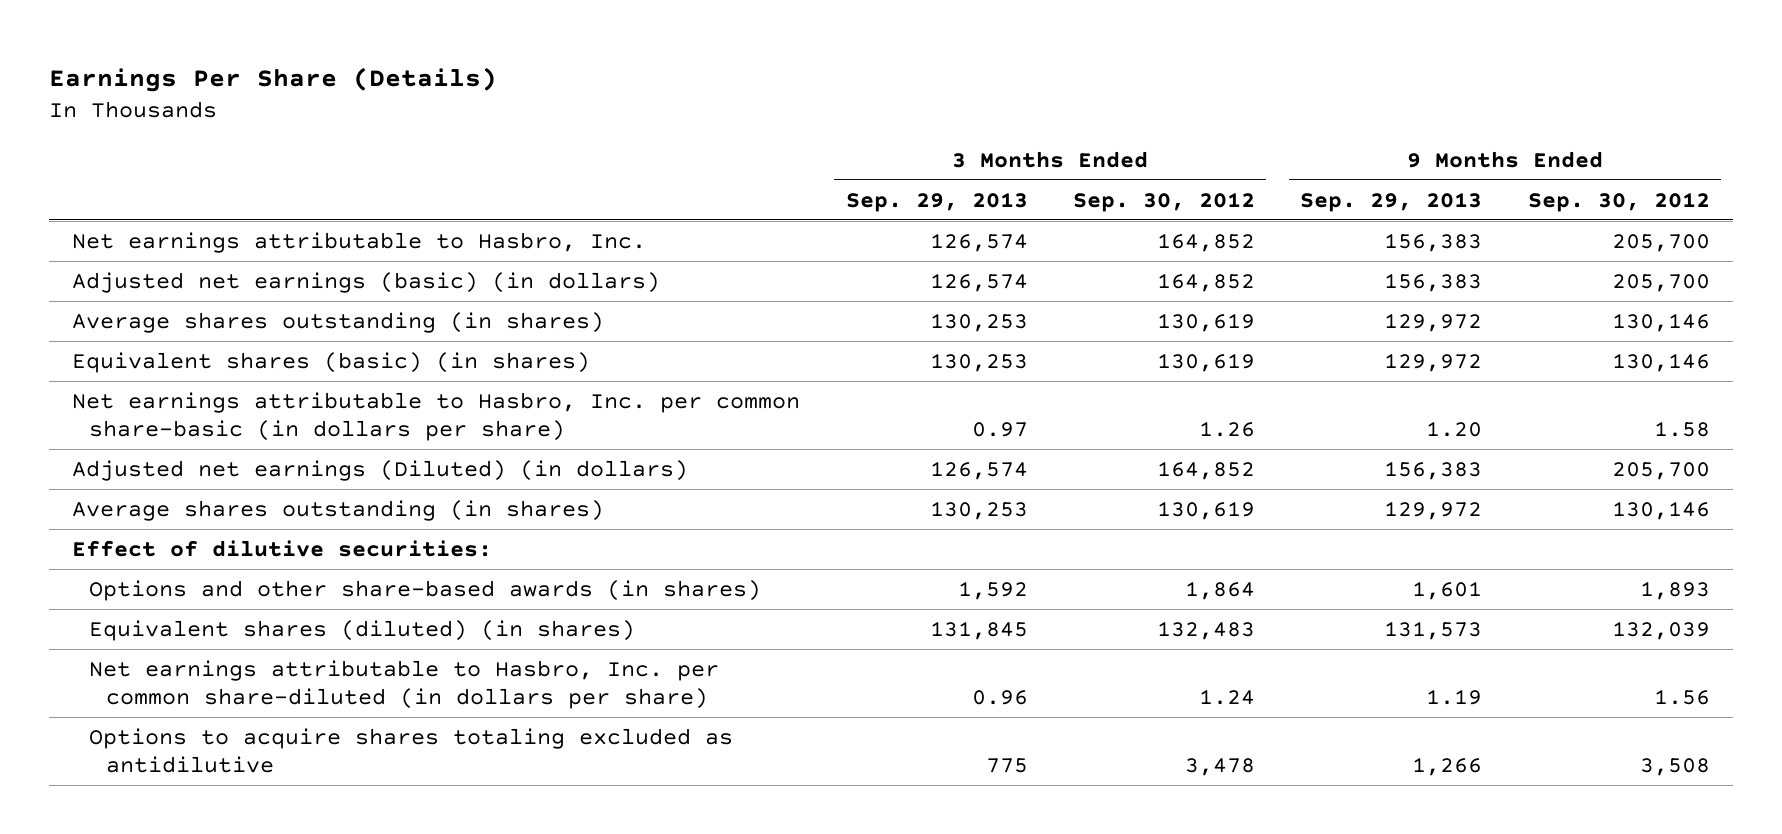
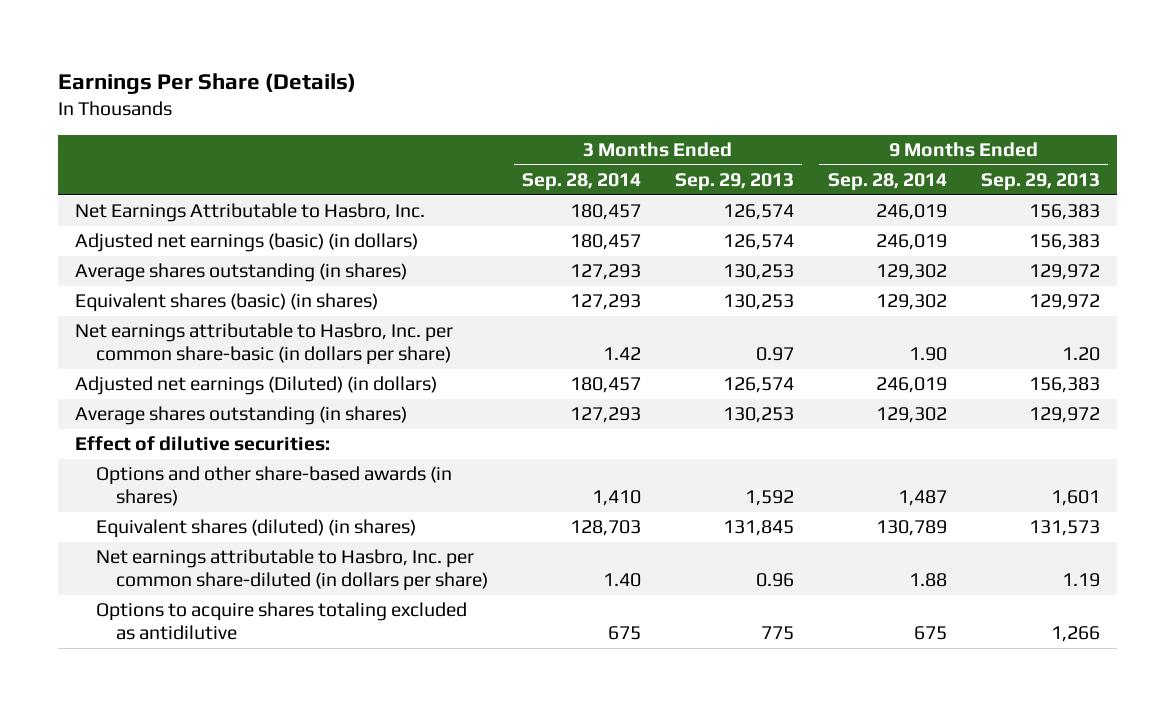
- | 3 Months Ended Sep. 29, 2013 | 3 Months Ended Sep. 30, 2012 | 9 Months Ended Sep. 29, 2013 | 9 Months Ended Sep. 30, 2012
+ | 3 Months Ended Sep. 28, 2014 | 3 Months Ended Sep. 29, 2013 | 9 Months Ended Sep. 28, 2014 | 9 Months Ended Sep. 29, 2013
- Net earnings attributable to Hasbro, Inc. | 126,574 | 164,852 | 156,383 | 205,700
+ Net Earnings Attributable to Hasbro, Inc. | 180,457 | 126,574 | 246,019 | 156,383

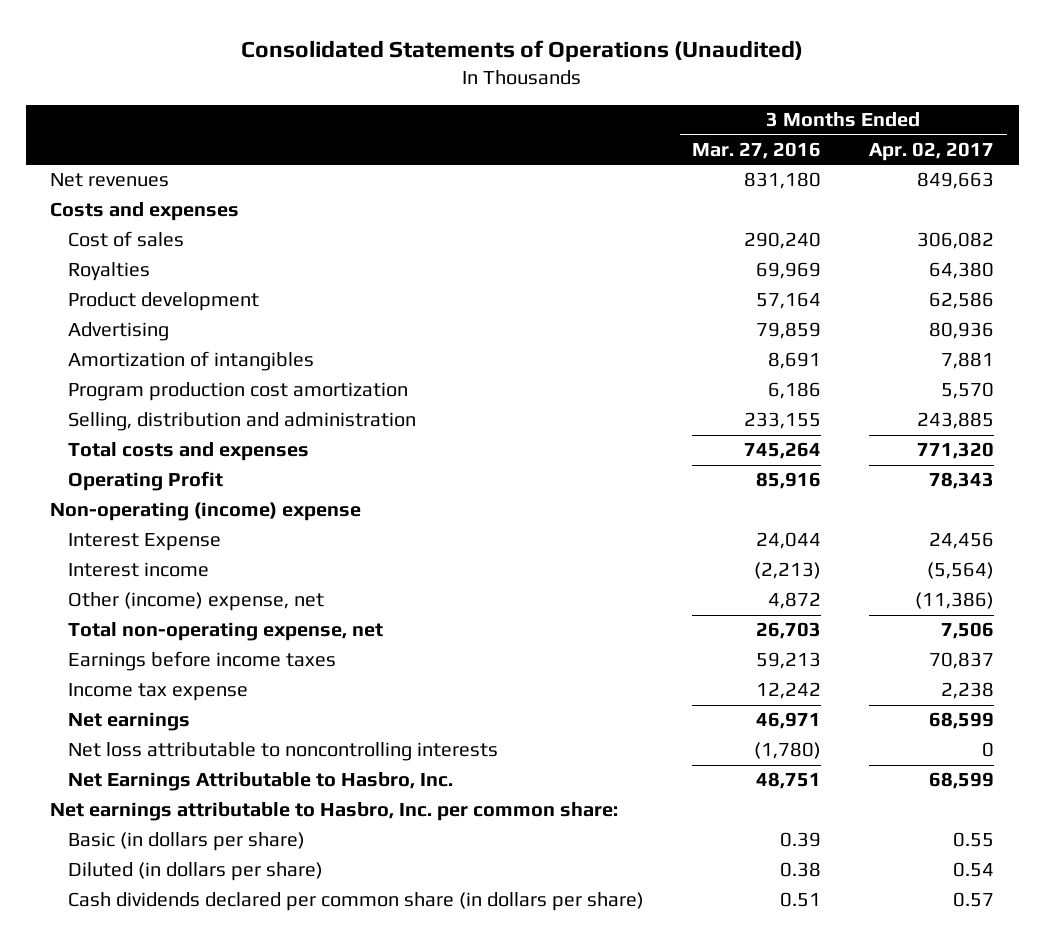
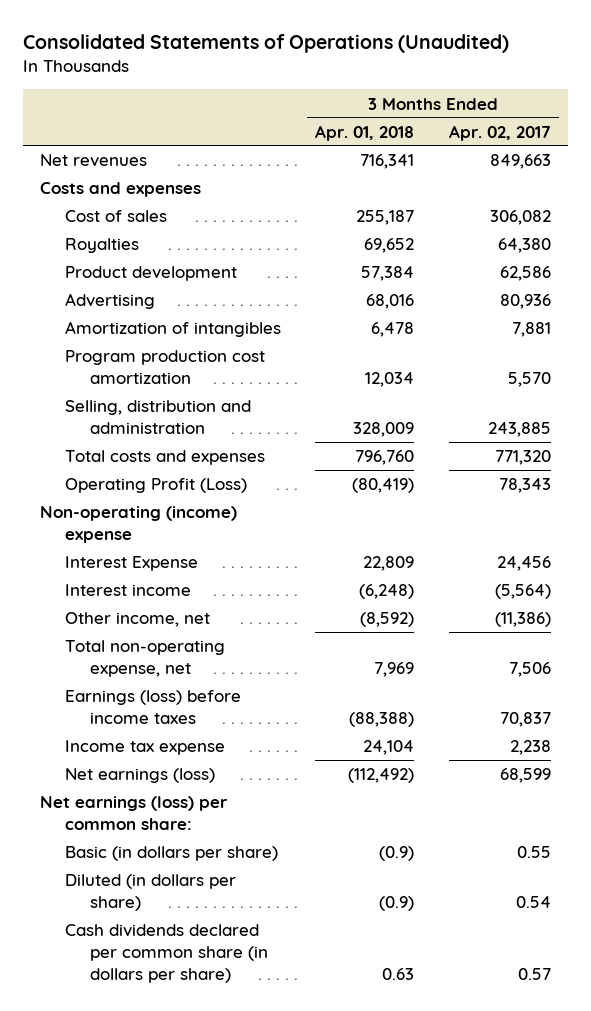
- | 3 Months Ended Mar. 27, 2016 | 3 Months Ended Apr. 02, 2017
+ | 3 Months Ended Apr. 01, 2018 | 3 Months Ended Apr. 02, 2017
- Operating Profit | 85,916 | 78,343
+ Operating Profit (Loss) | (80,419) | 78,343
- Other (income) expense, net | 4,872 | (11,386)
+ Other income, net | (8,592) | (11,386)
- Earnings before income taxes | 59,213 | 70,837
+ Earnings (loss) before income taxes | (88,388) | 70,837
- Net earnings | 46,971 | 68,599
- Net loss attributable to noncontrolling interests | (1,780) | 0
- Net Earnings Attributable to Hasbro, Inc. | 48,751 | 68,599
- Net earnings attributable to Hasbro, Inc. per common share:
+ Net earnings (loss) | (112,492) | 68,599
+ Net earnings (loss) per common share:

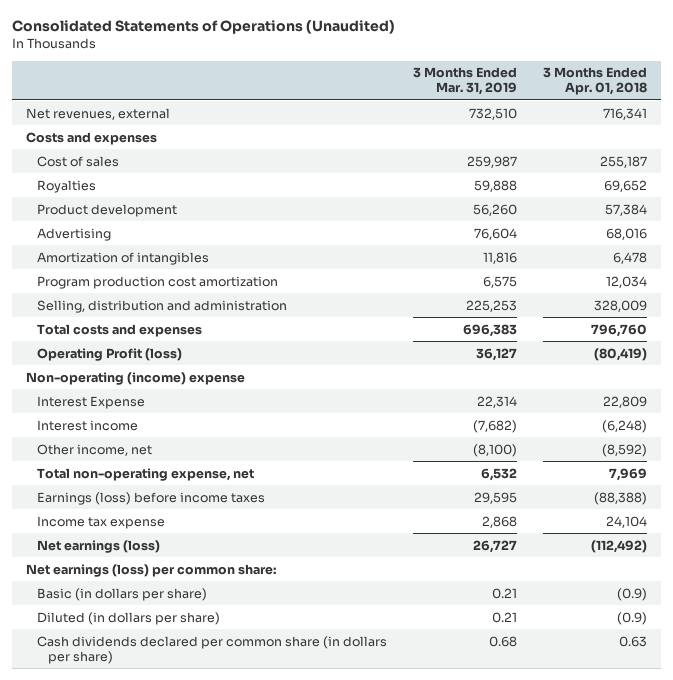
- | 3 Months Ended Apr. 01, 2018 | 3 Months Ended Apr. 02, 2017
+ | 3 Months Ended Mar. 31, 2019 | 3 Months Ended Apr. 01, 2018
- Net revenues | 716,341 | 849,663
+ Net revenues, external | 732,510 | 716,341
- Operating Profit (Loss) | (80,419) | 78,343
+ Operating Profit (loss) | 36,127 | (80,419)

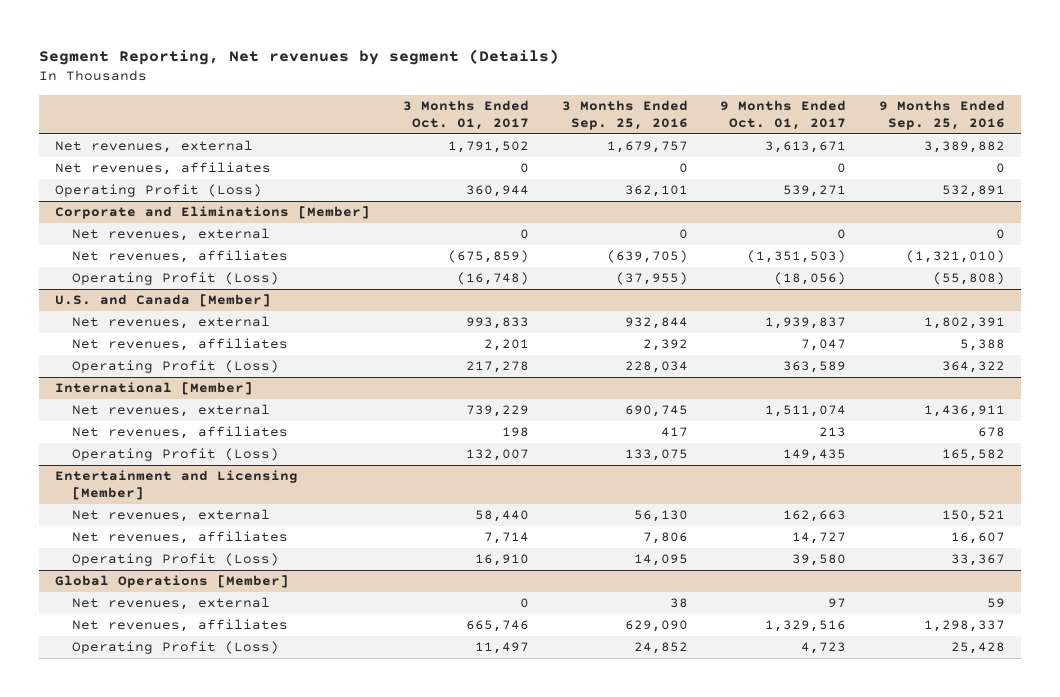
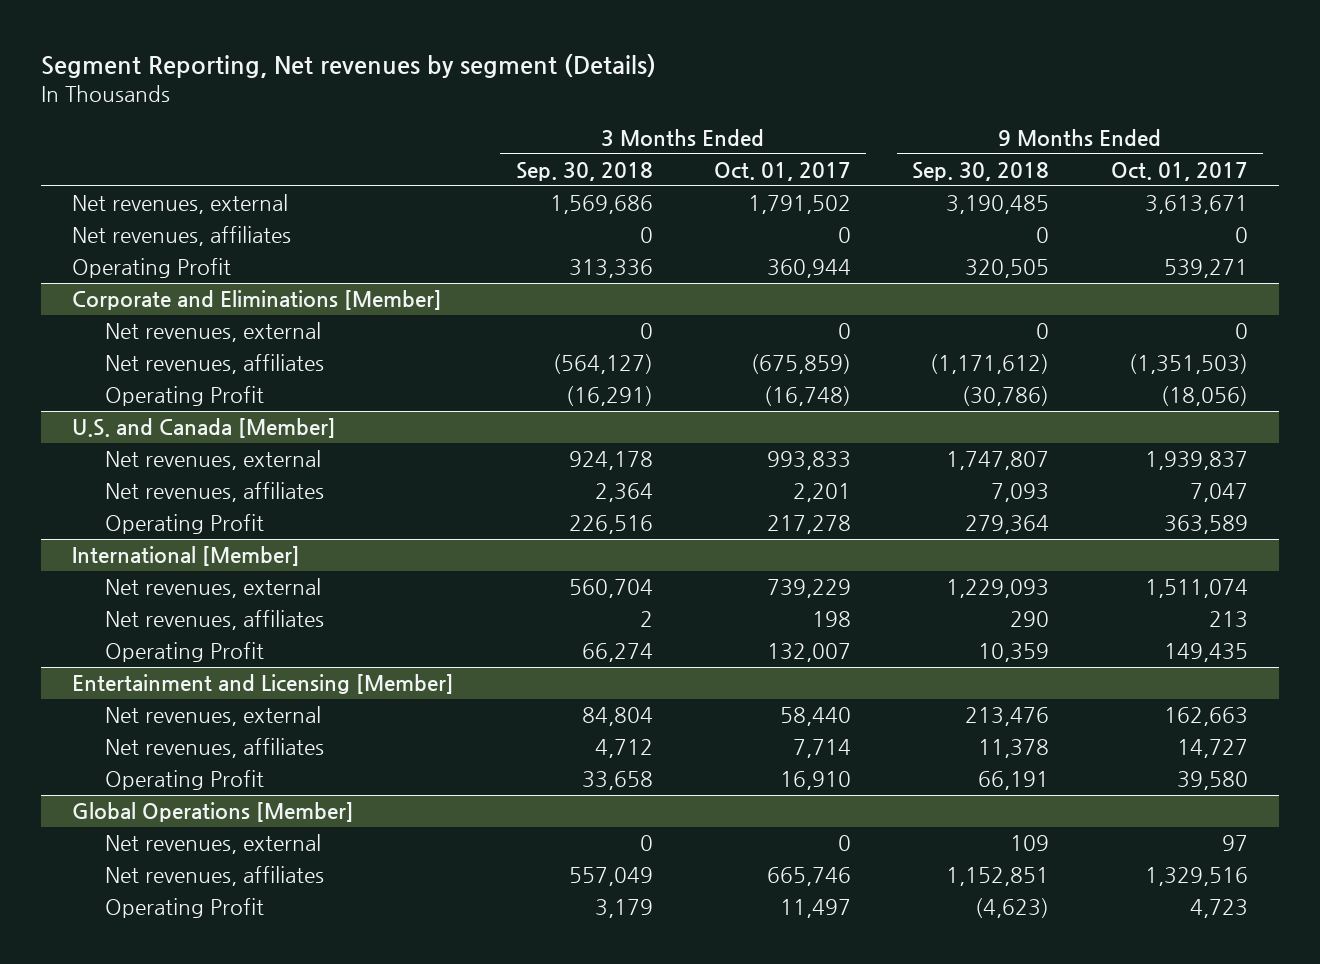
- | 3 Months Ended Oct. 01, 2017 | 3 Months Ended Sep. 25, 2016 | 9 Months Ended Oct. 01, 2017 | 9 Months Ended Sep. 25, 2016
+ | 3 Months Ended Sep. 30, 2018 | 3 Months Ended Oct. 01, 2017 | 9 Months Ended Sep. 30, 2018 | 9 Months Ended Oct. 01, 2017
- Operating Profit (Loss) | 360,944 | 362,101 | 539,271 | 532,891
+ Operating Profit | 313,336 | 360,944 | 320,505 | 539,271
@ Corporate and Eliminations [Member]
- Operating Profit (Loss) | (16,748) | (37,955) | (18,056) | (55,808)
+ Operating Profit | (16,291) | (16,748) | (30,786) | (18,056)
@ U.S. and Canada [Member]
- Operating Profit (Loss) | 217,278 | 228,034 | 363,589 | 364,322
+ Operating Profit | 226,516 | 217,278 | 279,364 | 363,589
@ International [Member]
- Operating Profit (Loss) | 132,007 | 133,075 | 149,435 | 165,582
+ Operating Profit | 66,274 | 132,007 | 10,359 | 149,435
@ Entertainment and Licensing [Member]
- Operating Profit (Loss) | 16,910 | 14,095 | 39,580 | 33,367
+ Operating Profit | 33,658 | 16,910 | 66,191 | 39,580
@ Global Operations [Member]
- Operating Profit (Loss) | 11,497 | 24,852 | 4,723 | 25,428
+ Operating Profit | 3,179 | 11,497 | (4,623) | 4,723

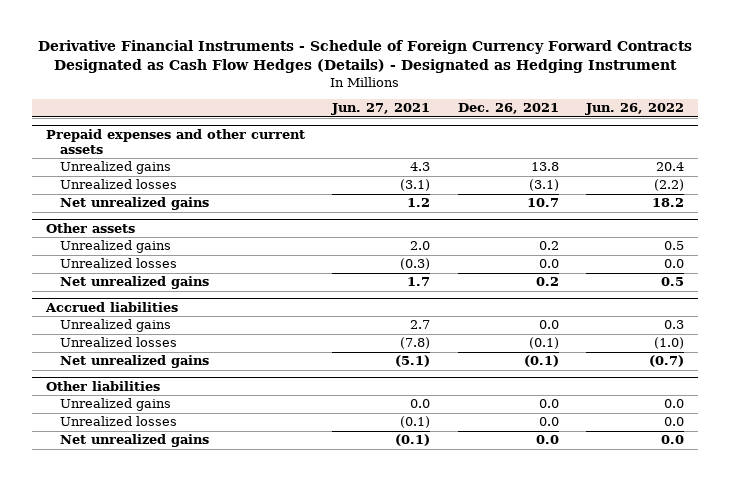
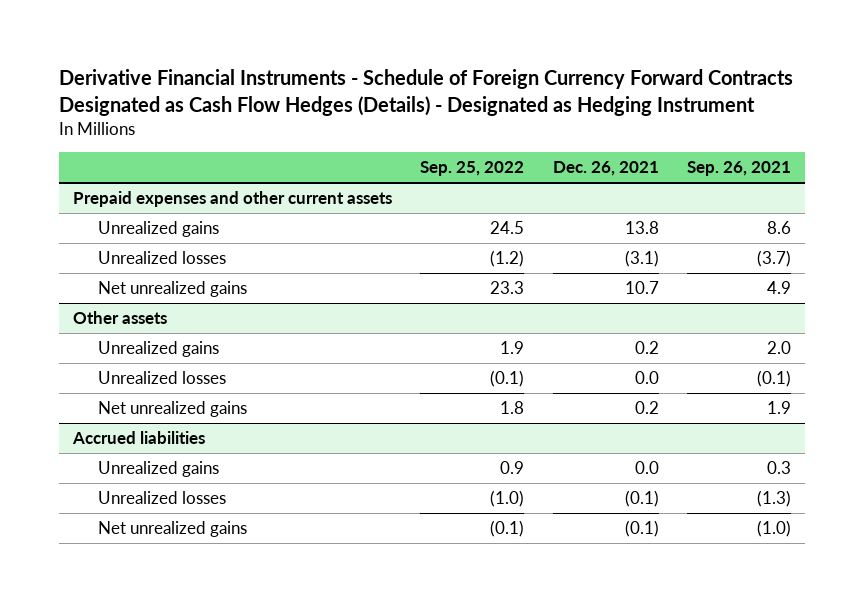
- | Jun. 27, 2021 | Dec. 26, 2021 | Jun. 26, 2022
+ | Sep. 25, 2022 | Dec. 26, 2021 | Sep. 26, 2021
- Other liabilities
- Unrealized gains | 0.0 | 0.0 | 0.0
- Unrealized losses | (0.1) | 0.0 | 0.0
- Net unrealized gains | (0.1) | 0.0 | 0.0

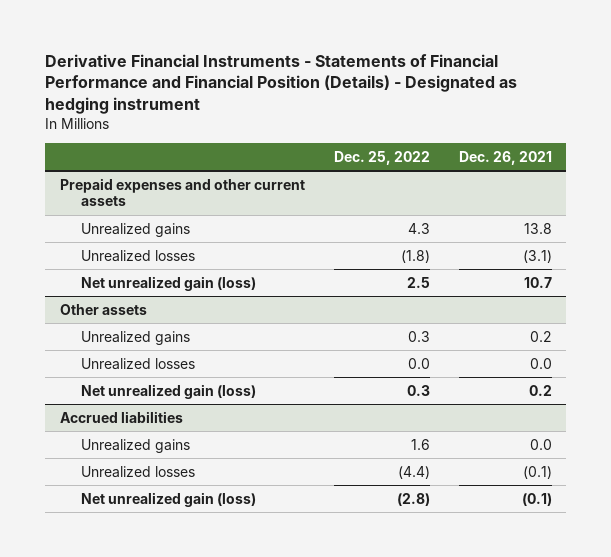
- Derivative Financial Instruments - Schedule of Foreign Currency Forward Contracts Designated as Cash Flow Hedges (Details) - Designated as Hedging Instrument
+ Derivative Financial Instruments - Statements of Financial Performance and Financial Position (Details) - Designated as hedging instrument
- | Sep. 25, 2022 | Dec. 26, 2021 | Sep. 26, 2021
+ | Dec. 25, 2022 | Dec. 26, 2021
@ Prepaid expenses and other current assets
- Net unrealized gains | 23.3 | 10.7 | 4.9
+ Net unrealized gain (loss) | 2.5 | 10.7
@ Other assets
- Net unrealized gains | 1.8 | 0.2 | 1.9
+ Net unrealized gain (loss) | 0.3 | 0.2
@ Accrued liabilities
- Net unrealized gains | (0.1) | (0.1) | (1.0)
+ Net unrealized gain (loss) | (2.8) | (0.1)

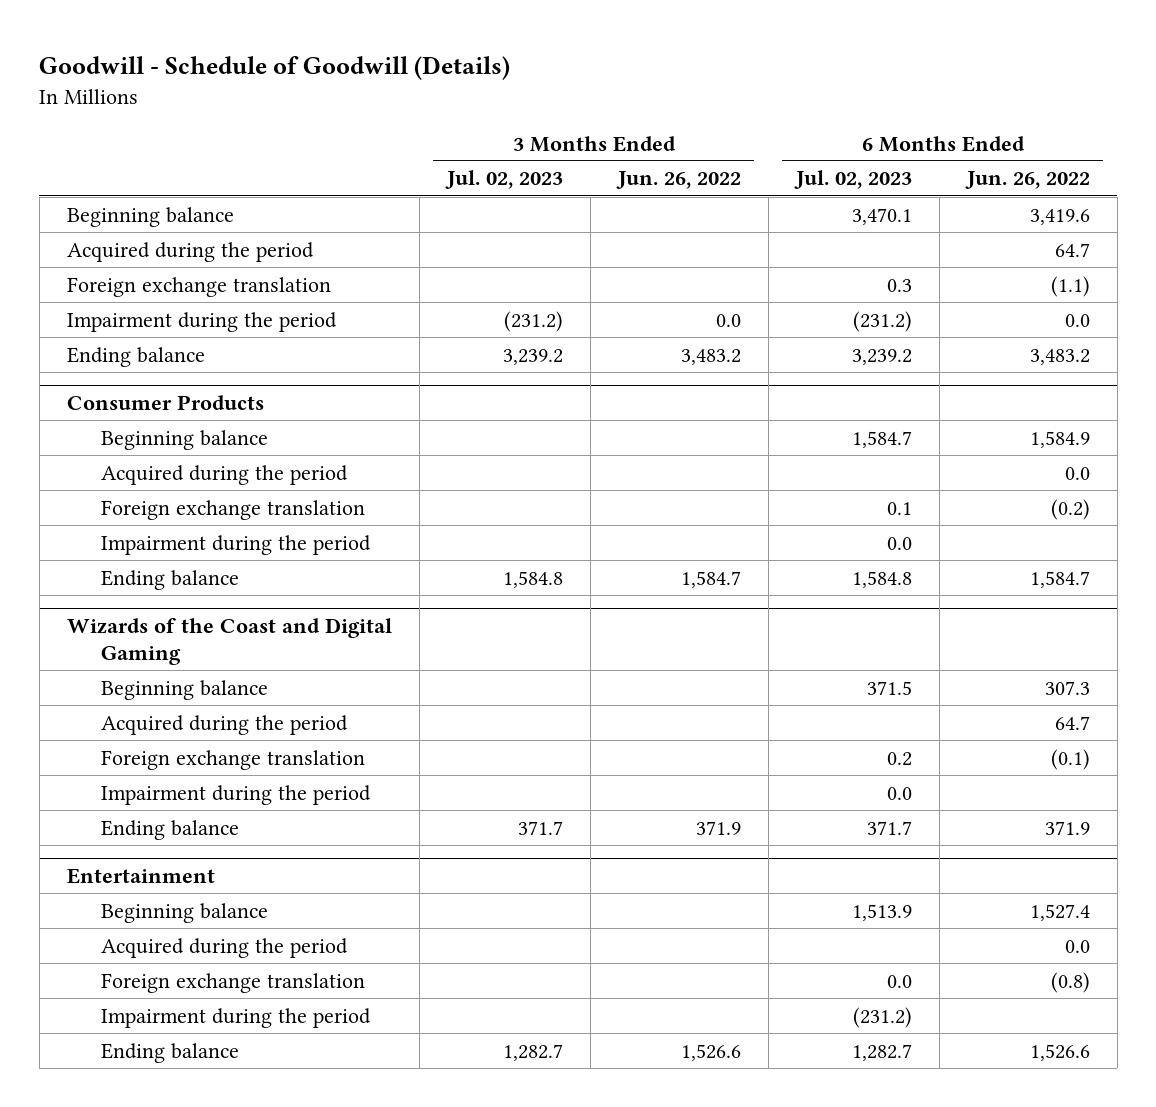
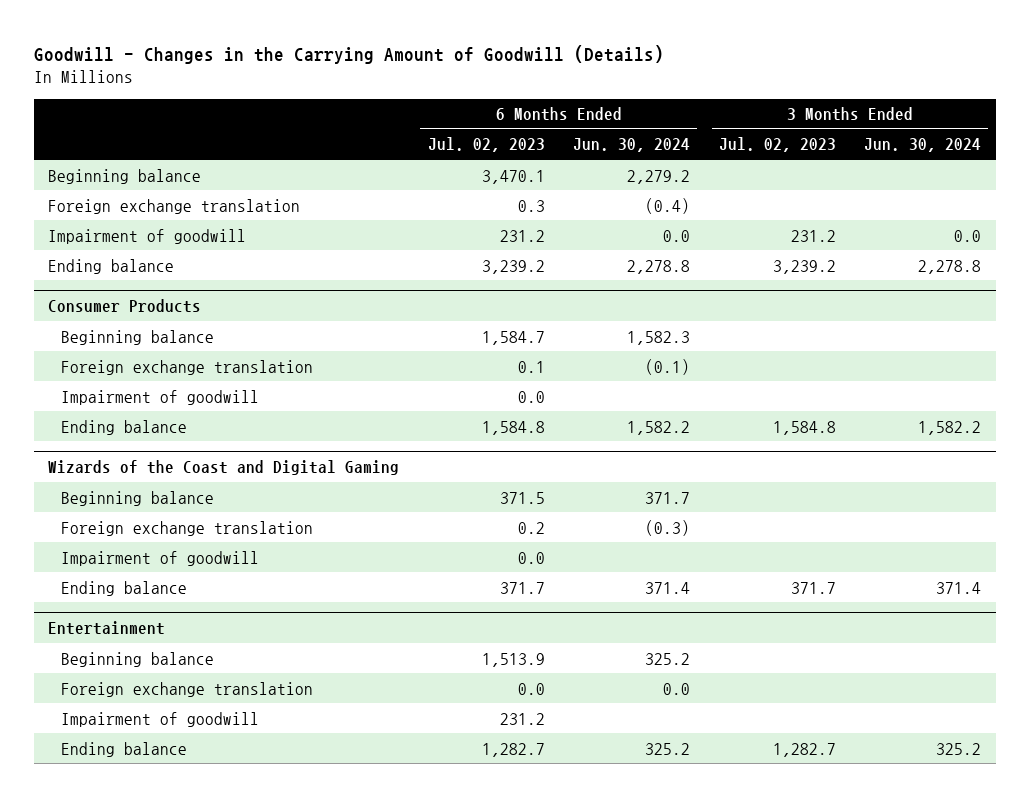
- Goodwill - Schedule of Goodwill (Details)
+ Goodwill - Changes in the Carrying Amount of Goodwill (Details)
- | 3 Months Ended Jul. 02, 2023 | 3 Months Ended Jun. 26, 2022 | 6 Months Ended Jul. 02, 2023 | 6 Months Ended Jun. 26, 2022
+ | 6 Months Ended Jul. 02, 2023 | 6 Months Ended Jun. 30, 2024 | 3 Months Ended Jul. 02, 2023 | 3 Months Ended Jun. 30, 2024
- Acquired during the period | | | | 64.7
- Impairment during the period | (231.2) | 0.0 | (231.2) | 0.0
+ Impairment of goodwill | 231.2 | 0.0 | 231.2 | 0.0
@ Consumer Products
- Acquired during the period | | | | 0.0
- Impairment during the period | | | 0.0 |
+ Impairment of goodwill | 0.0 | | |
@ Wizards of the Coast and Digital Gaming
- Acquired during the period | | | | 64.7
- Impairment during the period | | | 0.0 |
+ Impairment of goodwill | 0.0 | | |
@ Entertainment
- Acquired during the period | | | | 0.0
- Impairment during the period | | | (231.2) |
+ Impairment of goodwill | 231.2 | | |

